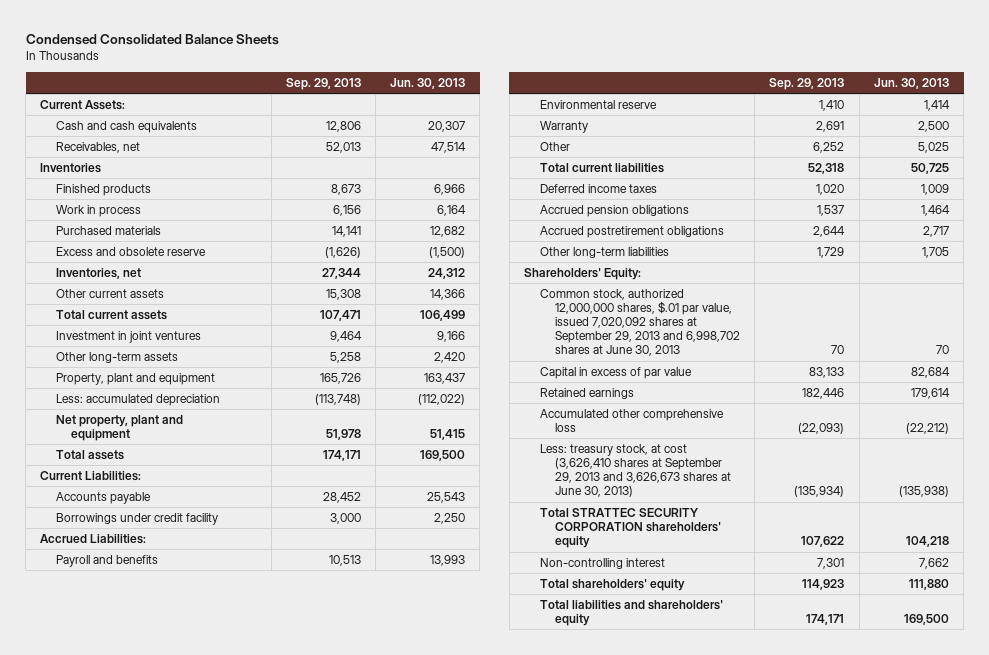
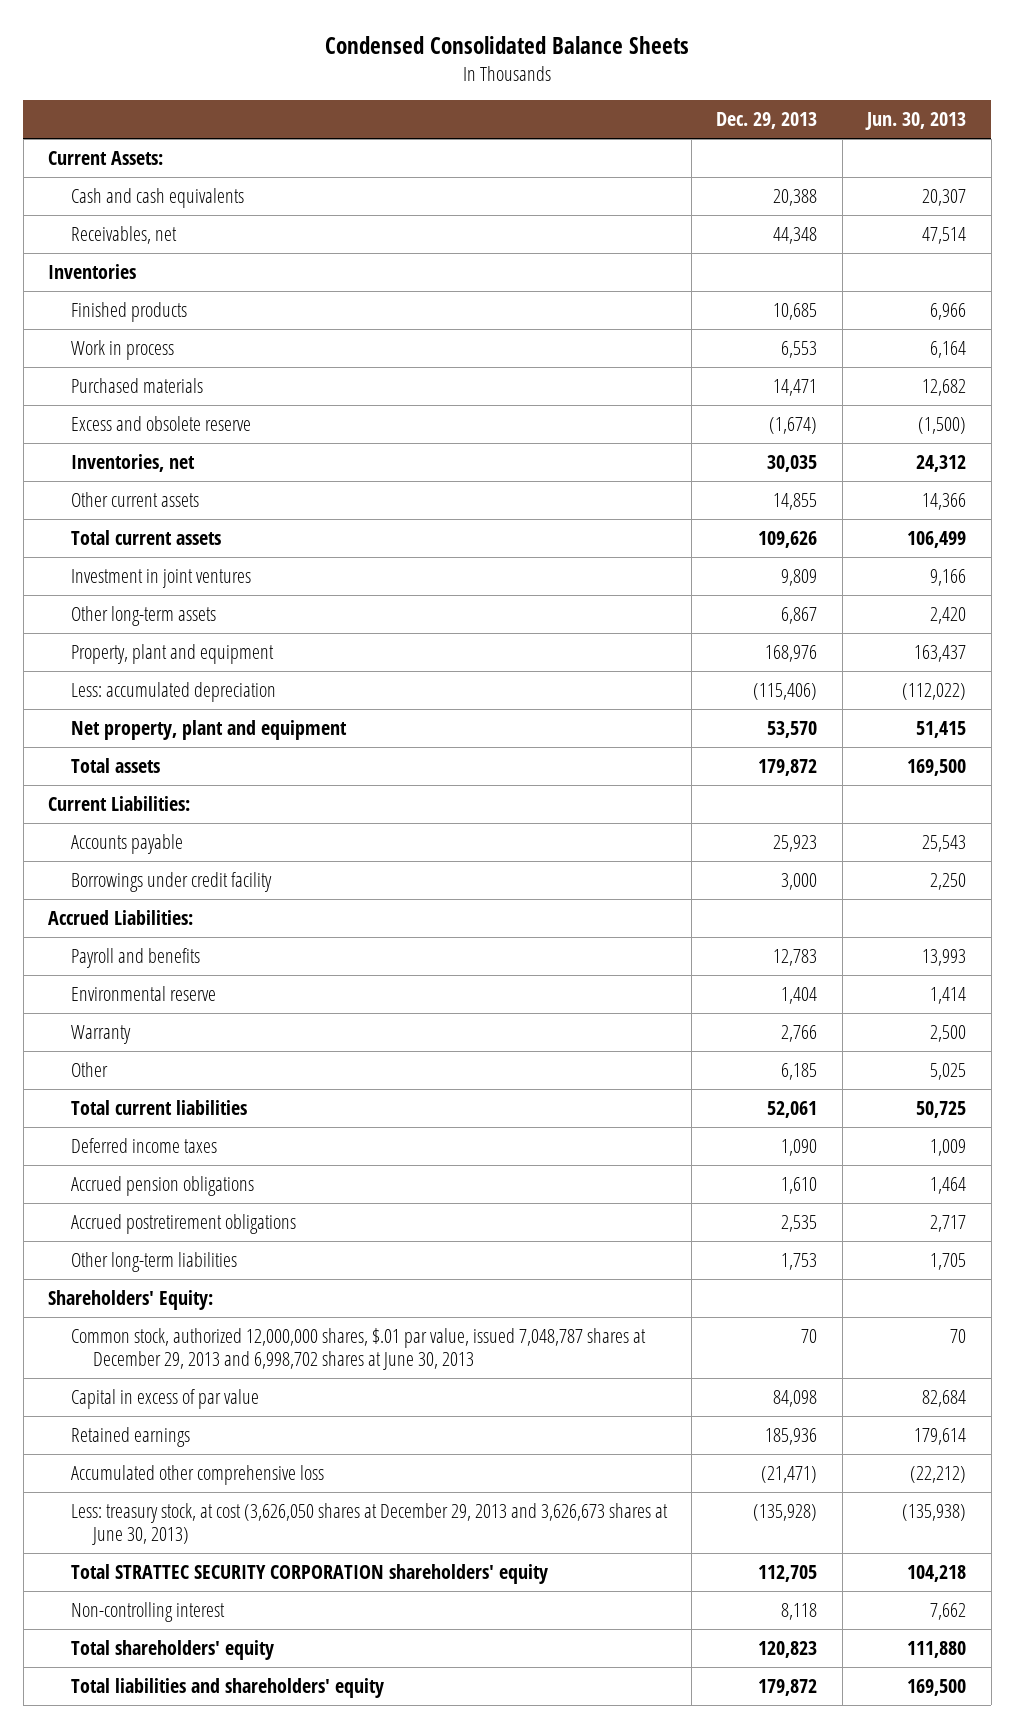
- | Sep. 29, 2013 | Jun. 30, 2013
+ | Dec. 29, 2013 | Jun. 30, 2013
- Common stock, authorized 12,000,000 shares, $.01 par value, issued 7,020,092 shares at September 29, 2013 and 6,998,702 shares at June 30, 2013 | 70 | 70
+ Common stock, authorized 12,000,000 shares, $.01 par value, issued 7,048,787 shares at December 29, 2013 and 6,998,702 shares at June 30, 2013 | 70 | 70
- Less: treasury stock, at cost (3,626,410 shares at September 29, 2013 and 3,626,673 shares at June 30, 2013) | (135,934) | (135,938)
+ Less: treasury stock, at cost (3,626,050 shares at December 29, 2013 and 3,626,673 shares at June 30, 2013) | (135,928) | (135,938)

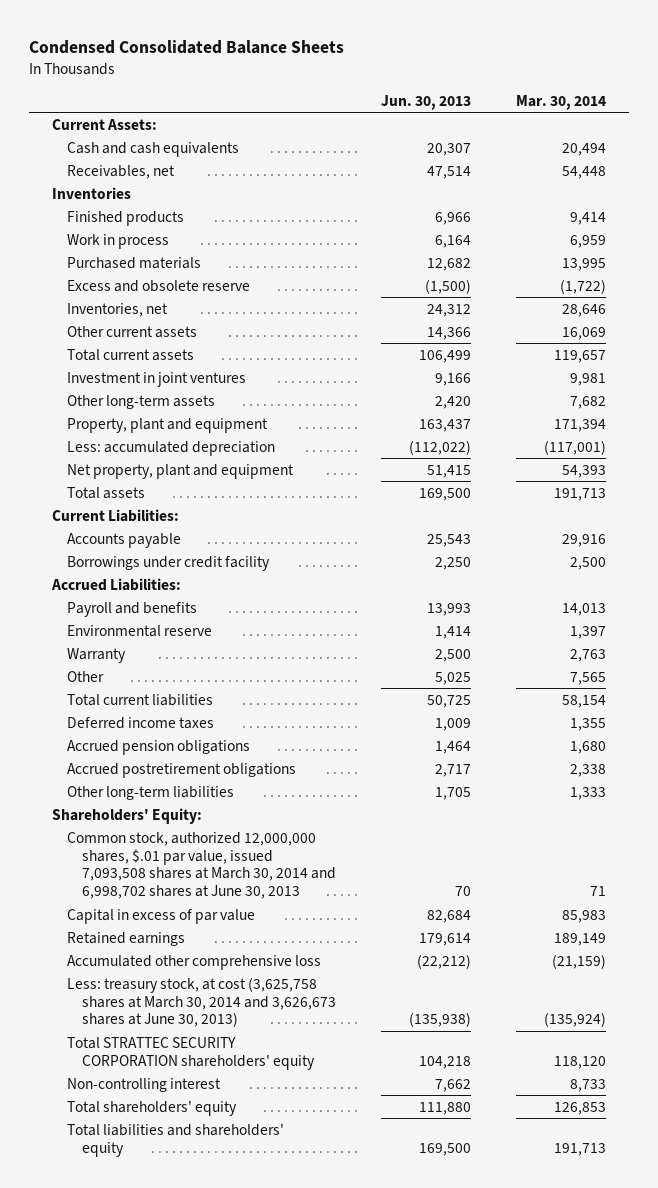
- | Dec. 29, 2013 | Jun. 30, 2013
+ | Jun. 30, 2013 | Mar. 30, 2014
- Common stock, authorized 12,000,000 shares, $.01 par value, issued 7,048,787 shares at December 29, 2013 and 6,998,702 shares at June 30, 2013 | 70 | 70
+ Common stock, authorized 12,000,000 shares, $.01 par value, issued 7,093,508 shares at March 30, 2014 and 6,998,702 shares at June 30, 2013 | 70 | 71
- Less: treasury stock, at cost (3,626,050 shares at December 29, 2013 and 3,626,673 shares at June 30, 2013) | (135,928) | (135,938)
+ Less: treasury stock, at cost (3,625,758 shares at March 30, 2014 and 3,626,673 shares at June 30, 2013) | (135,938) | (135,924)

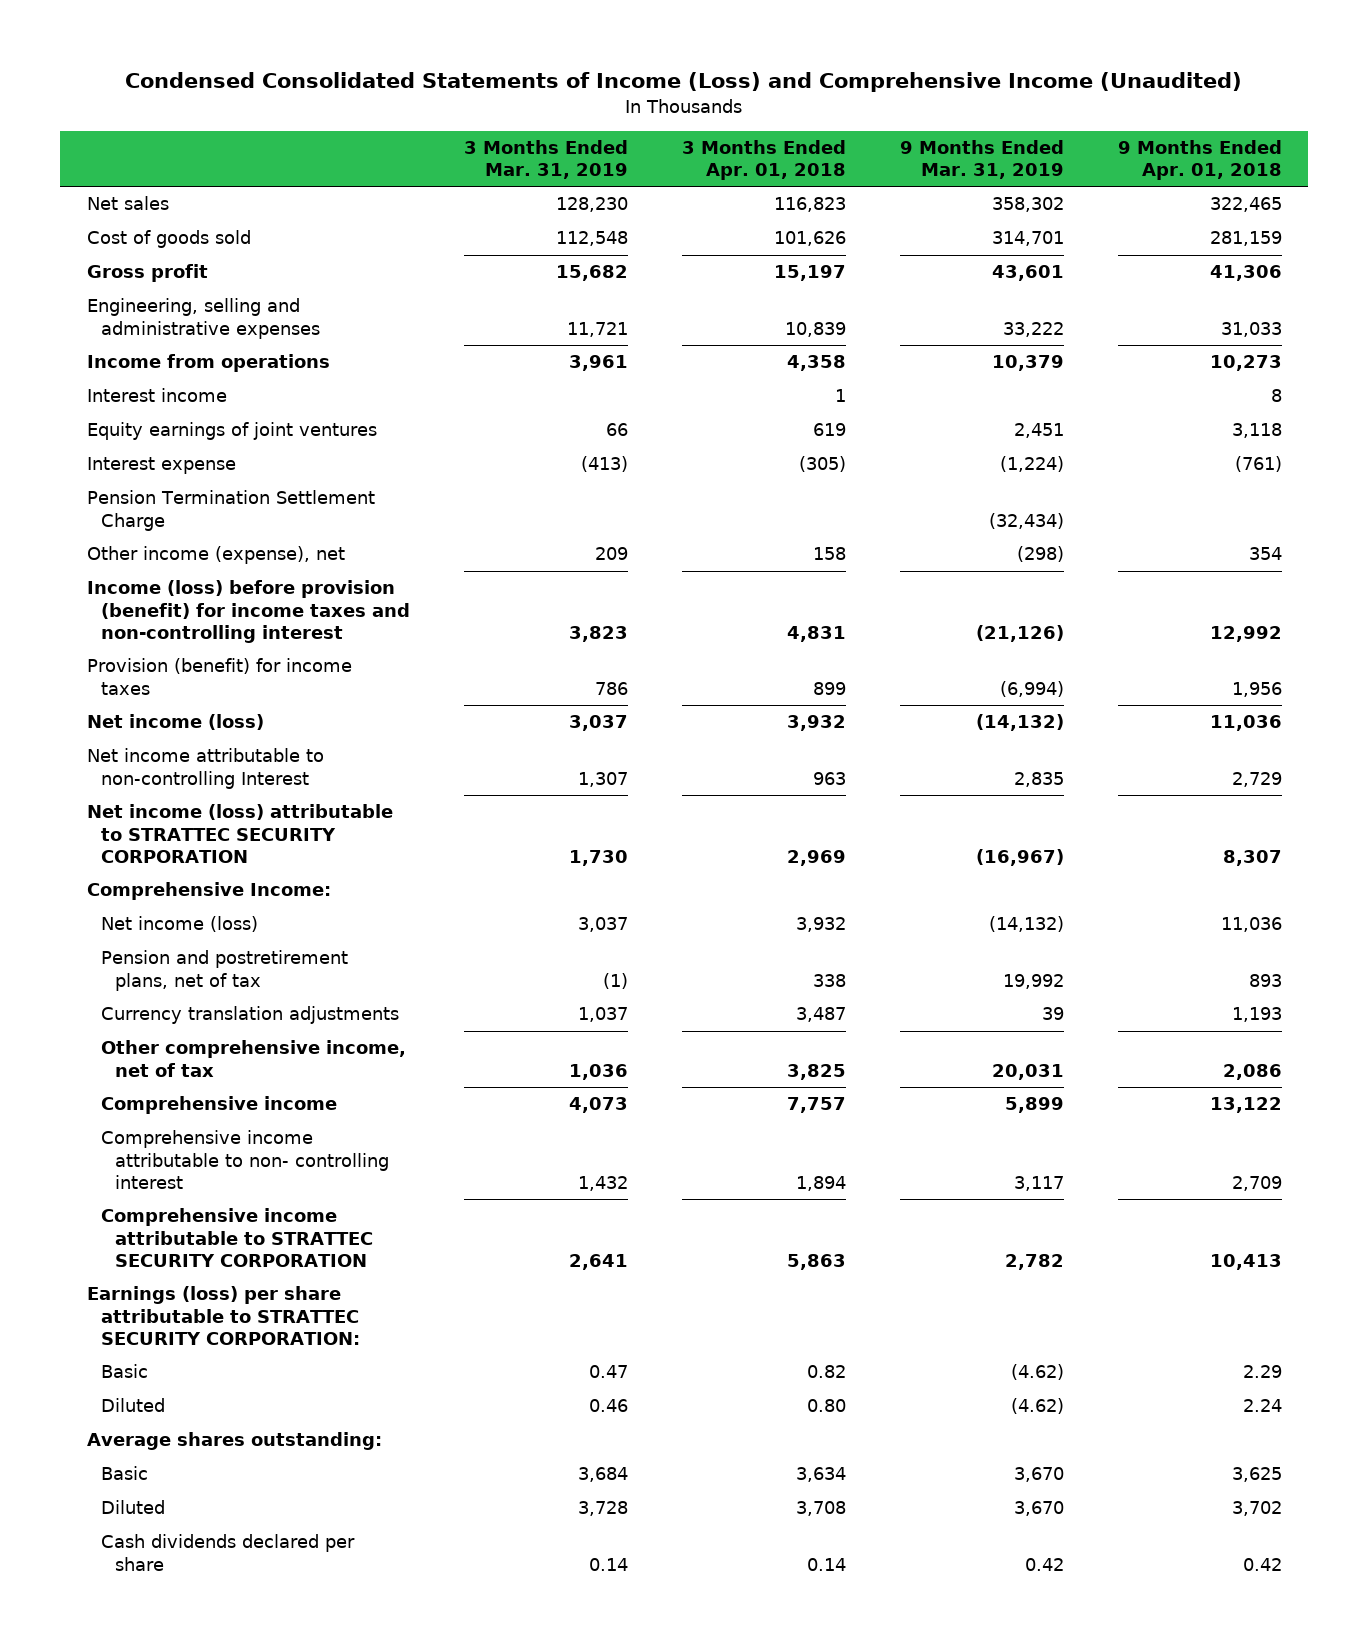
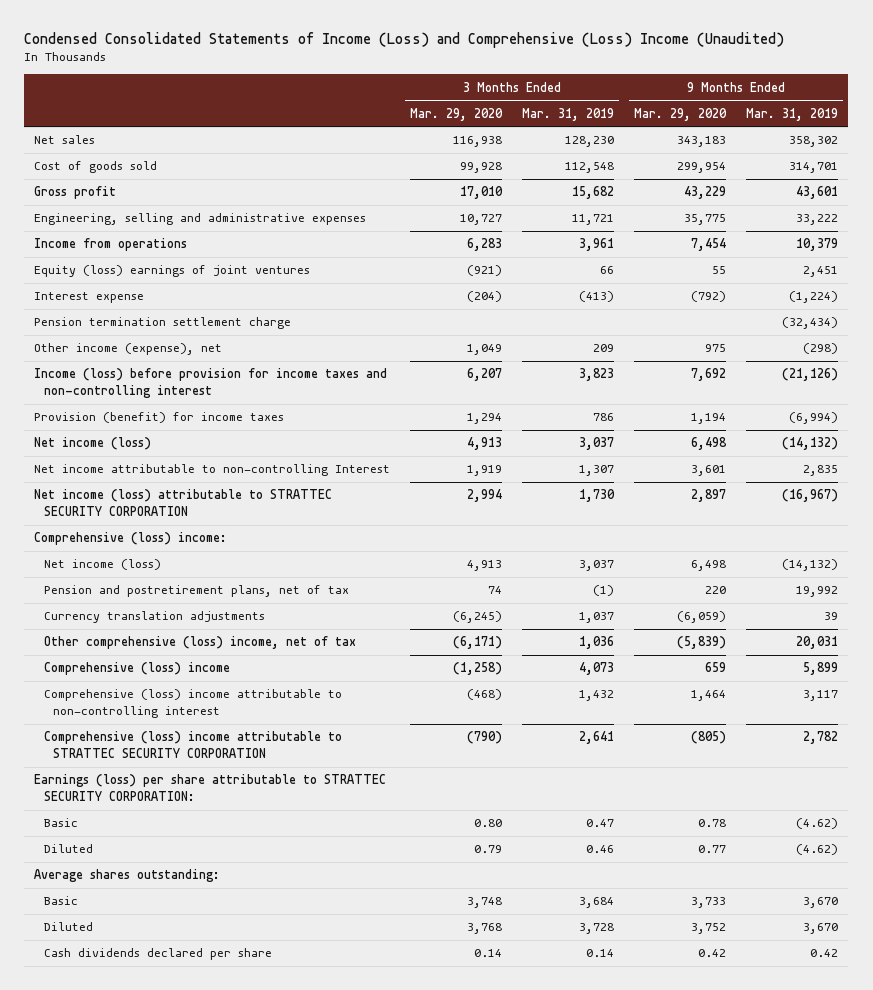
- Condensed Consolidated Statements of Income (Loss) and Comprehensive Income (Unaudited)
+ Condensed Consolidated Statements of Income (Loss) and Comprehensive (Loss) Income (Unaudited)
- | 3 Months Ended Mar. 31, 2019 | 3 Months Ended Apr. 01, 2018 | 9 Months Ended Mar. 31, 2019 | 9 Months Ended Apr. 01, 2018
+ | 3 Months Ended Mar. 29, 2020 | 3 Months Ended Mar. 31, 2019 | 9 Months Ended Mar. 29, 2020 | 9 Months Ended Mar. 31, 2019
- Interest income | | 1 | | 8
- Equity earnings of joint ventures | 66 | 619 | 2,451 | 3,118
+ Equity (loss) earnings of joint ventures | (921) | 66 | 55 | 2,451
- Pension Termination Settlement Charge | | | (32,434) |
+ Pension termination settlement charge | | | | (32,434)
- Income (loss) before provision (benefit) for income taxes and non-controlling interest | 3,823 | 4,831 | (21,126) | 12,992
+ Income (loss) before provision for income taxes and non-controlling interest | 6,207 | 3,823 | 7,692 | (21,126)
- Comprehensive Income:
+ Comprehensive (loss) income:
- Other comprehensive income, net of tax | 1,036 | 3,825 | 20,031 | 2,086
- Comprehensive income | 4,073 | 7,757 | 5,899 | 13,122
- Comprehensive income attributable to non- controlling interest | 1,432 | 1,894 | 3,117 | 2,709
- Comprehensive income attributable to STRATTEC SECURITY CORPORATION | 2,641 | 5,863 | 2,782 | 10,413
+ Other comprehensive (loss) income, net of tax | (6,171) | 1,036 | (5,839) | 20,031
+ Comprehensive (loss) income | (1,258) | 4,073 | 659 | 5,899
+ Comprehensive (loss) income attributable to non-controlling interest | (468) | 1,432 | 1,464 | 3,117
+ Comprehensive (loss) income attributable to STRATTEC SECURITY CORPORATION | (790) | 2,641 | (805) | 2,782

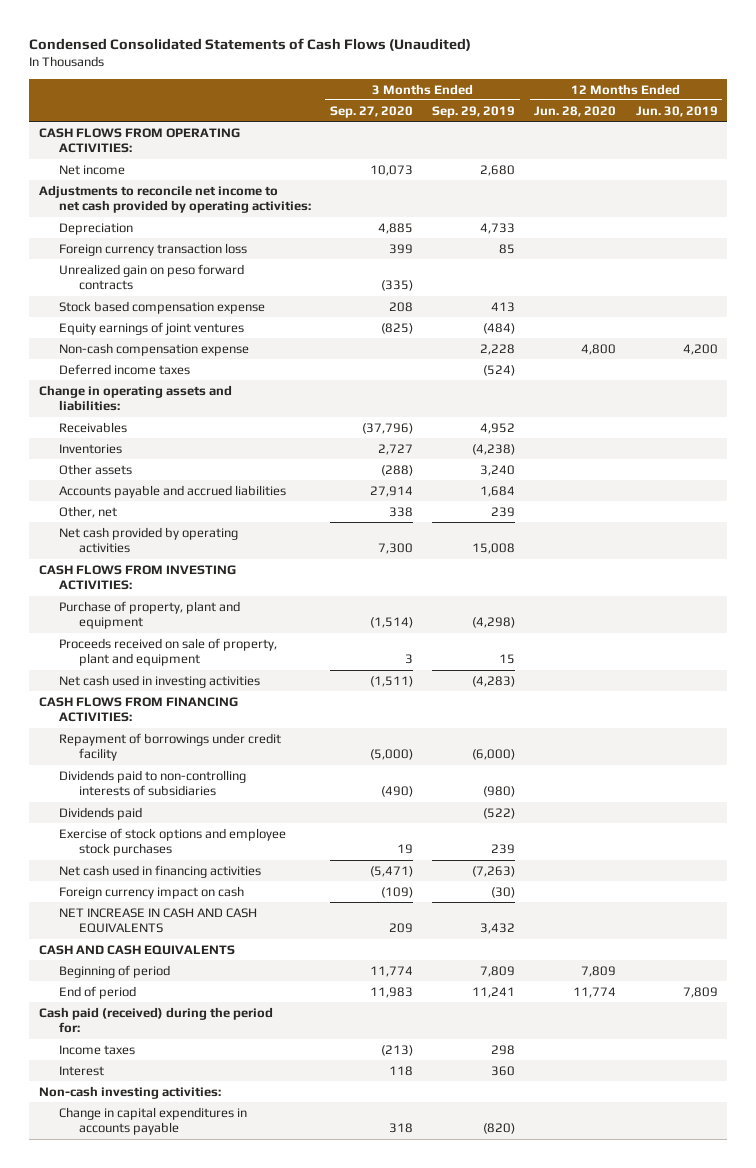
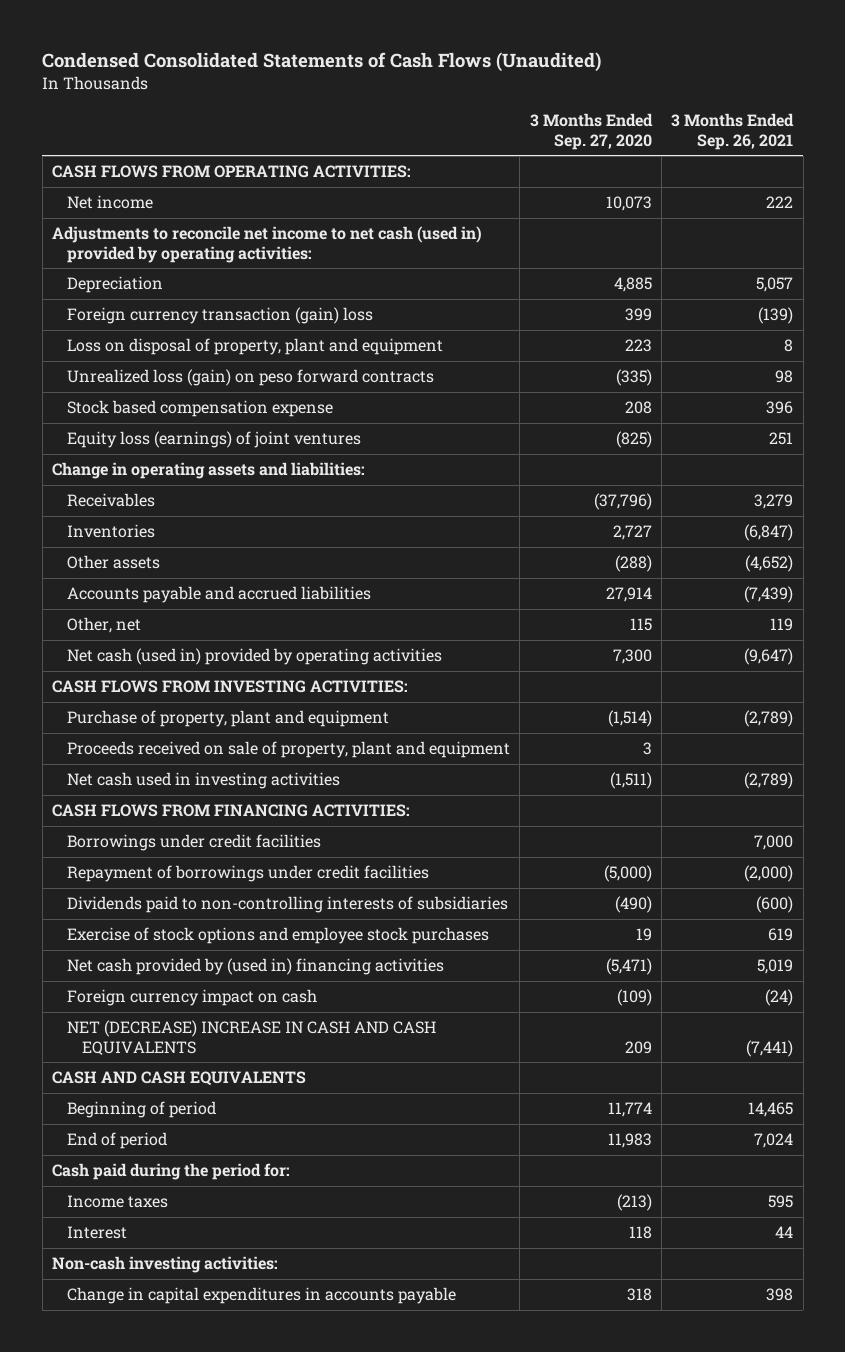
- | 3 Months Ended Sep. 27, 2020 | 3 Months Ended Sep. 29, 2019 | 12 Months Ended Jun. 28, 2020 | 12 Months Ended Jun. 30, 2019
+ | 3 Months Ended Sep. 27, 2020 | 3 Months Ended Sep. 26, 2021
- Adjustments to reconcile net income to net cash provided by operating activities:
+ Adjustments to reconcile net income to net cash (used in) provided by operating activities:
- Foreign currency transaction loss | 399 | 85 | |
- Unrealized gain on peso forward contracts | (335) | | |
+ Foreign currency transaction (gain) loss | 399 | (139)
+ Loss on disposal of property, plant and equipment | 223 | 8
+ Unrealized loss (gain) on peso forward contracts | (335) | 98
- Equity earnings of joint ventures | (825) | (484) | |
- Non-cash compensation expense | | 2,228 | 4,800 | 4,200
- Deferred income taxes | | (524) | |
+ Equity loss (earnings) of joint ventures | (825) | 251
- Other, net | 338 | 239 | |
- Net cash provided by operating activities | 7,300 | 15,008 | |
+ Other, net | 115 | 119
+ Net cash (used in) provided by operating activities | 7,300 | (9,647)
- Repayment of borrowings under credit facility | (5,000) | (6,000) | |
+ Borrowings under credit facilities | | 7,000
+ Repayment of borrowings under credit facilities | (5,000) | (2,000)
- Dividends paid | | (522) | |
- Net cash used in financing activities | (5,471) | (7,263) | |
+ Net cash provided by (used in) financing activities | (5,471) | 5,019
- NET INCREASE IN CASH AND CASH EQUIVALENTS | 209 | 3,432 | |
+ NET (DECREASE) INCREASE IN CASH AND CASH EQUIVALENTS | 209 | (7,441)
- Cash paid (received) during the period for:
+ Cash paid during the period for:

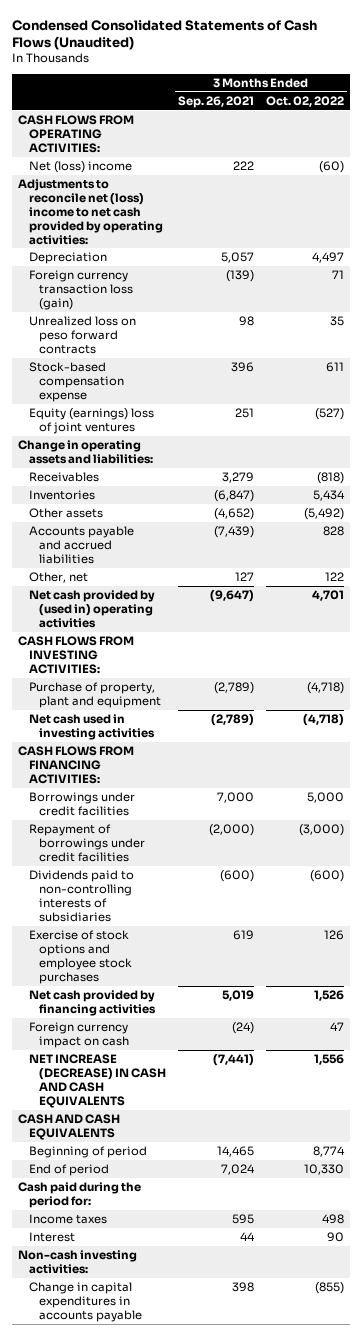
- | 3 Months Ended Sep. 27, 2020 | 3 Months Ended Sep. 26, 2021
+ | 3 Months Ended Sep. 26, 2021 | 3 Months Ended Oct. 02, 2022
- Net income | 10,073 | 222
- Adjustments to reconcile net income to net cash (used in) provided by operating activities:
+ Net (loss) income | 222 | (60)
+ Adjustments to reconcile net (loss) income to net cash provided by operating activities:
- Foreign currency transaction (gain) loss | 399 | (139)
- Loss on disposal of property, plant and equipment | 223 | 8
- Unrealized loss (gain) on peso forward contracts | (335) | 98
- Stock based compensation expense | 208 | 396
- Equity loss (earnings) of joint ventures | (825) | 251
+ Foreign currency transaction loss (gain) | (139) | 71
+ Unrealized loss on peso forward contracts | 98 | 35
+ Stock-based compensation expense | 396 | 611
+ Equity (earnings) loss of joint ventures | 251 | (527)
- Other, net | 115 | 119
- Net cash (used in) provided by operating activities | 7,300 | (9,647)
+ Other, net | 127 | 122
+ Net cash provided by (used in) operating activities | (9,647) | 4,701
- Proceeds received on sale of property, plant and equipment | 3 |
- Net cash provided by (used in) financing activities | (5,471) | 5,019
+ Net cash provided by financing activities | 5,019 | 1,526
- NET (DECREASE) INCREASE IN CASH AND CASH EQUIVALENTS | 209 | (7,441)
+ NET INCREASE (DECREASE) IN CASH AND CASH EQUIVALENTS | (7,441) | 1,556

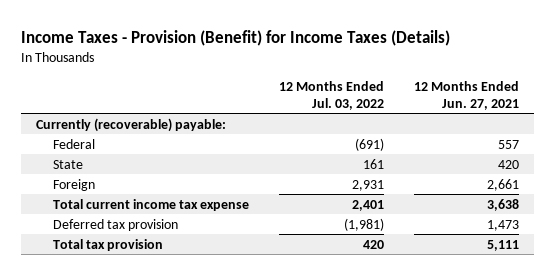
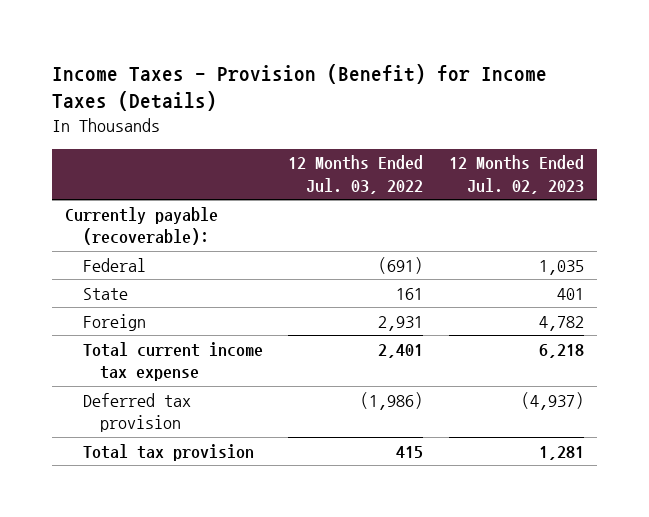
- | 12 Months Ended Jul. 03, 2022 | 12 Months Ended Jun. 27, 2021
+ | 12 Months Ended Jul. 03, 2022 | 12 Months Ended Jul. 02, 2023
- Currently (recoverable) payable:
+ Currently payable (recoverable):
- Deferred tax provision | (1,981) | 1,473
- Total tax provision | 420 | 5,111
+ Deferred tax provision | (1,986) | (4,937)
+ Total tax provision | 415 | 1,281

